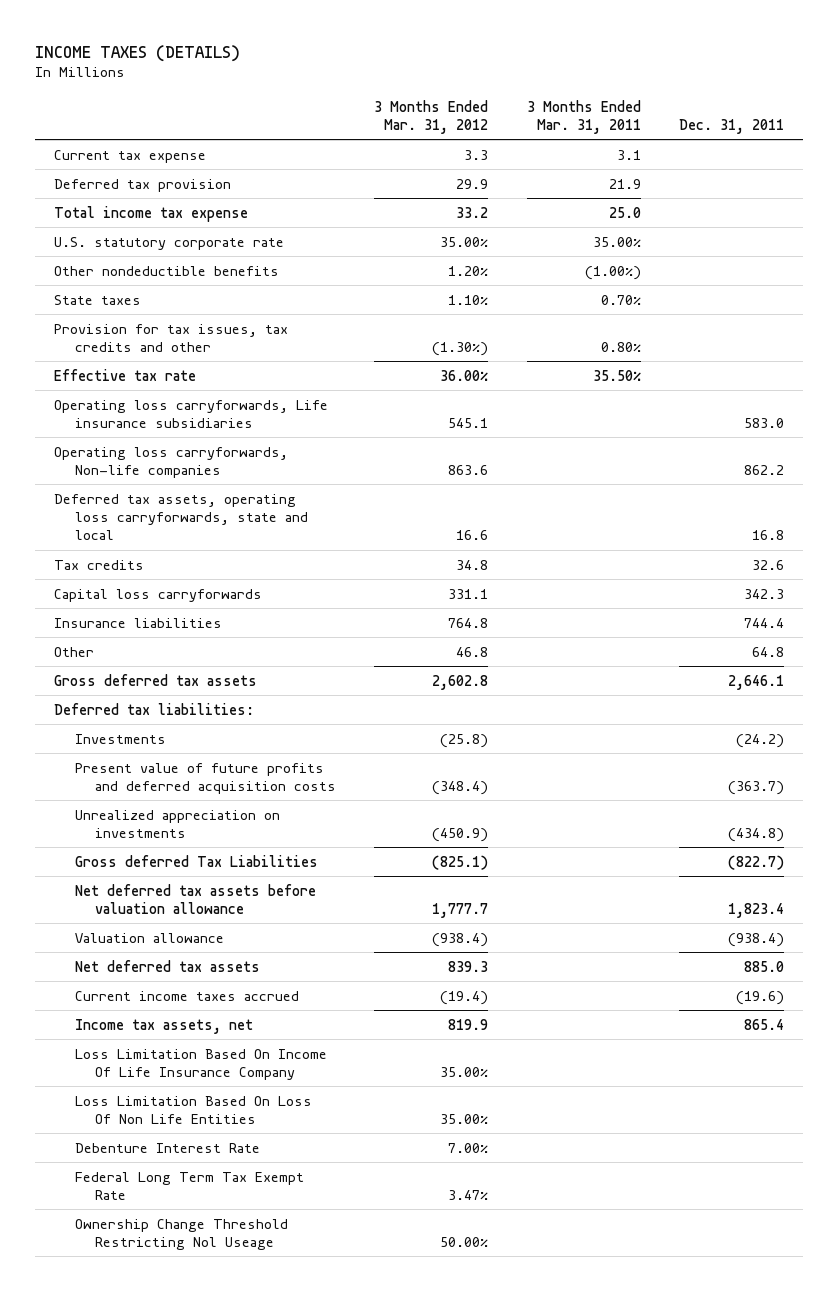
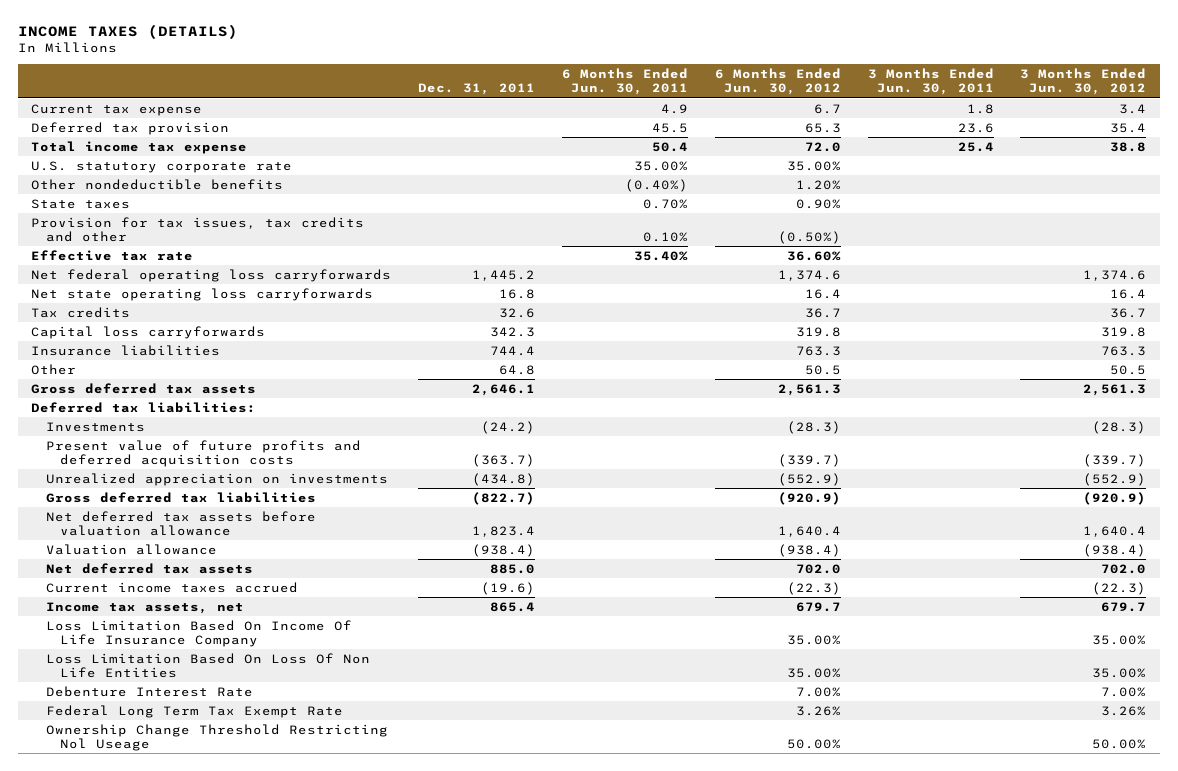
- | 3 Months Ended Mar. 31, 2012 | 3 Months Ended Mar. 31, 2011 | Dec. 31, 2011
+ | Dec. 31, 2011 | 6 Months Ended Jun. 30, 2011 | 6 Months Ended Jun. 30, 2012 | 3 Months Ended Jun. 30, 2011 | 3 Months Ended Jun. 30, 2012
- Operating loss carryforwards, Life insurance subsidiaries | 545.1 | | 583.0
- Operating loss carryforwards, Non-life companies | 863.6 | | 862.2
- Deferred tax assets, operating loss carryforwards, state and local | 16.6 | | 16.8
+ Net federal operating loss carryforwards | 1,445.2 | | 1,374.6 | | 1,374.6
+ Net state operating loss carryforwards | 16.8 | | 16.4 | | 16.4
- Gross deferred Tax Liabilities | (825.1) | | (822.7)
+ Gross deferred tax liabilities | (822.7) | | (920.9) | | (920.9)

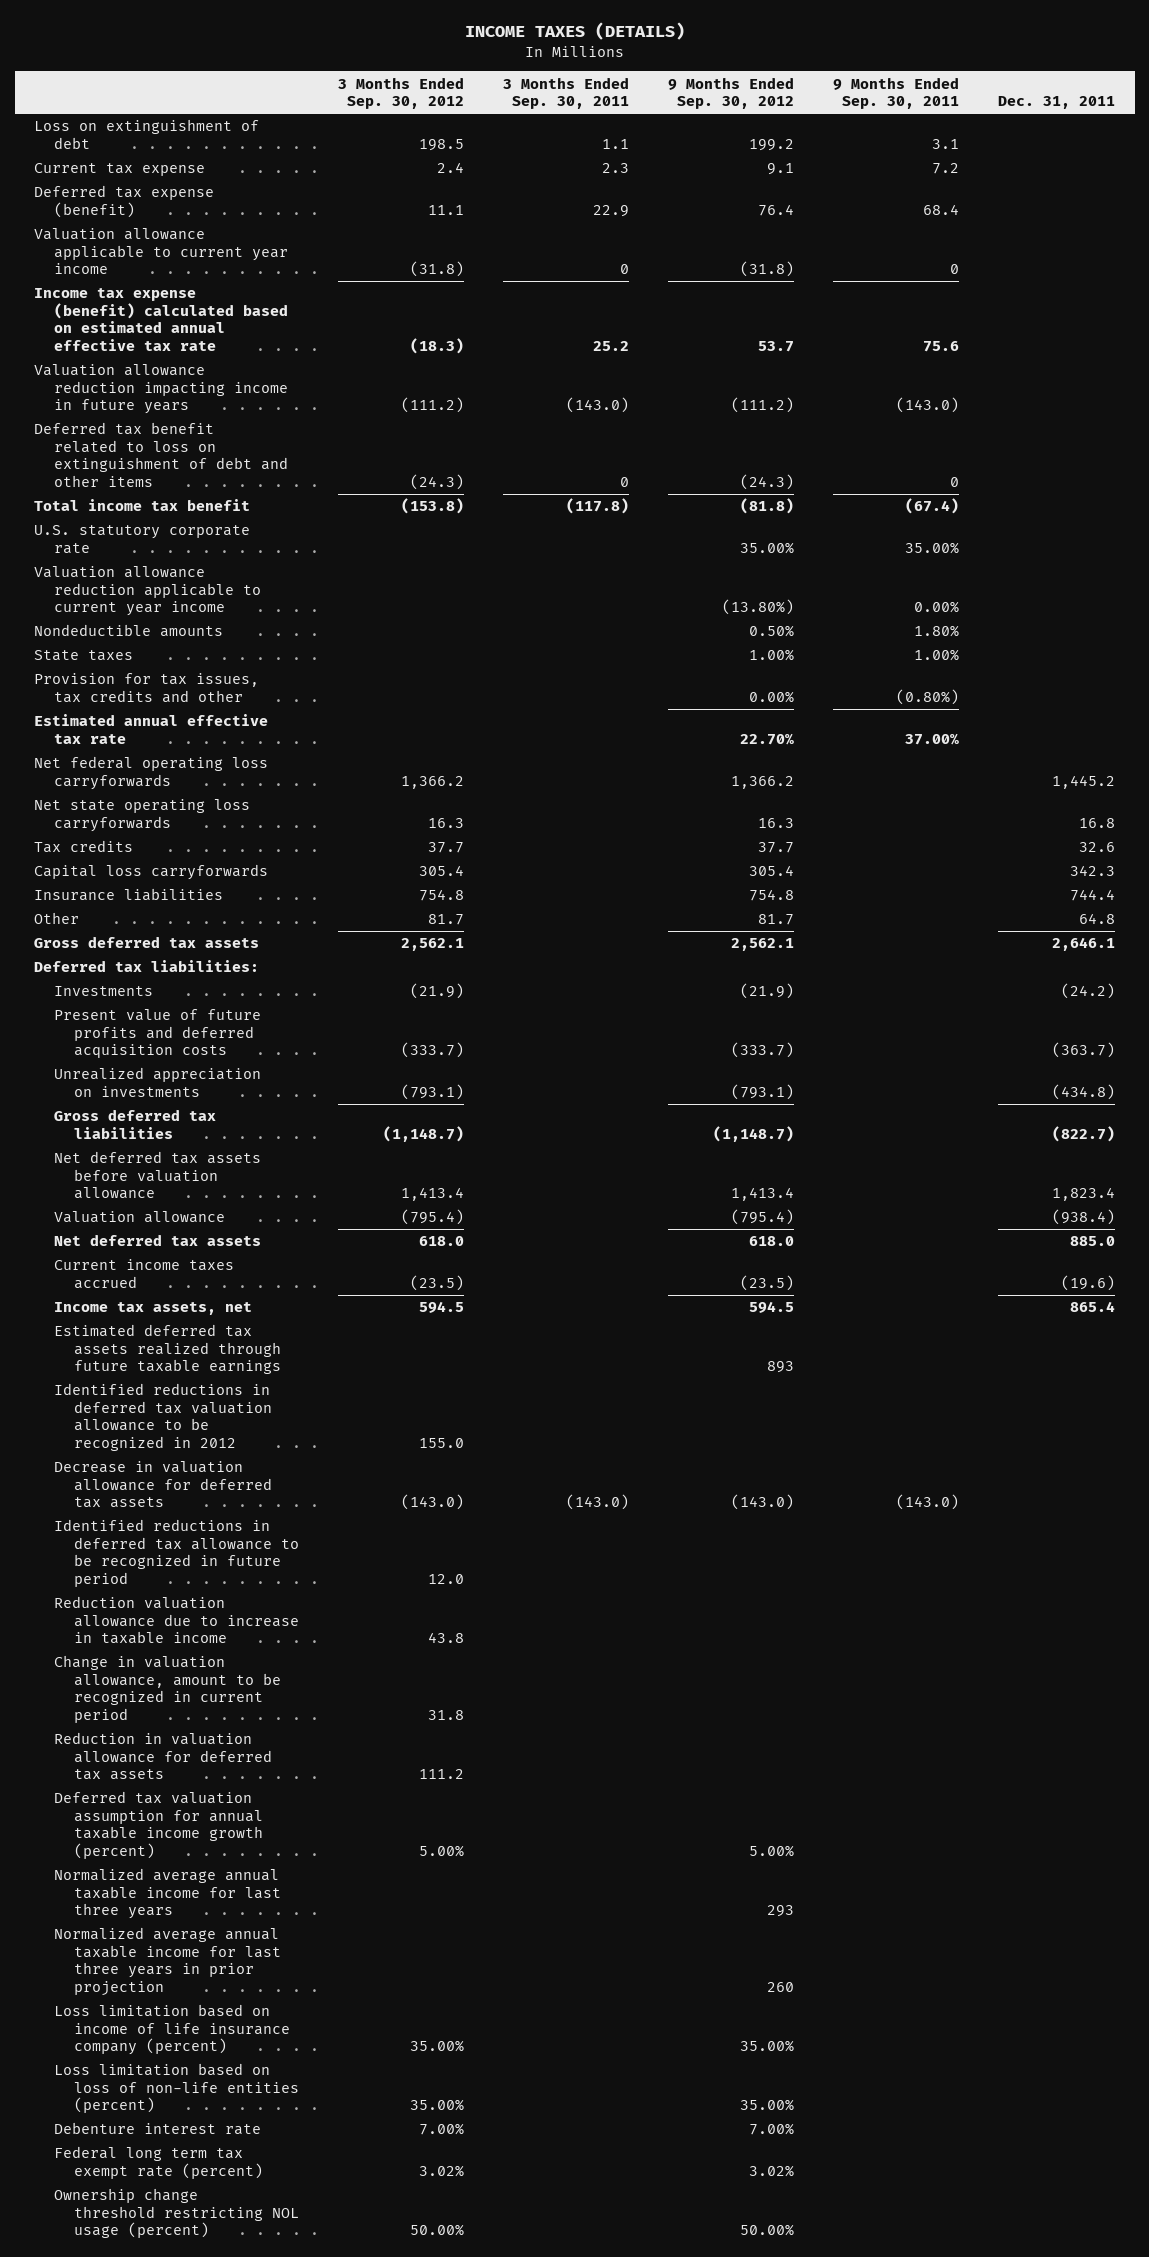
- | Dec. 31, 2011 | 6 Months Ended Jun. 30, 2011 | 6 Months Ended Jun. 30, 2012 | 3 Months Ended Jun. 30, 2011 | 3 Months Ended Jun. 30, 2012
+ | 3 Months Ended Sep. 30, 2012 | 3 Months Ended Sep. 30, 2011 | 9 Months Ended Sep. 30, 2012 | 9 Months Ended Sep. 30, 2011 | Dec. 31, 2011
+ Loss on extinguishment of debt | 198.5 | 1.1 | 199.2 | 3.1 |
- Deferred tax provision | | 45.5 | 65.3 | 23.6 | 35.4
- Total income tax expense | | 50.4 | 72.0 | 25.4 | 38.8
+ Deferred tax expense (benefit) | 11.1 | 22.9 | 76.4 | 68.4 |
+ Valuation allowance applicable to current year income | (31.8) | 0 | (31.8) | 0 |
+ Income tax expense (benefit) calculated based on estimated annual effective tax rate | (18.3) | 25.2 | 53.7 | 75.6 |
+ Valuation allowance reduction impacting income in future years | (111.2) | (143.0) | (111.2) | (143.0) |
+ Deferred tax benefit related to loss on extinguishment of debt and other items | (24.3) | 0 | (24.3) | 0 |
+ Total income tax benefit | (153.8) | (117.8) | (81.8) | (67.4) |
- Other nondeductible benefits | | (0.40%) | 1.20% | |
+ Valuation allowance reduction applicable to current year income | | | (13.80%) | 0.00% |
+ Nondeductible amounts | | | 0.50% | 1.80% |
- Effective tax rate | | 35.40% | 36.60% | |
+ Estimated annual effective tax rate | | | 22.70% | 37.00% |
- Loss Limitation Based On Income Of Life Insurance Company | | | 35.00% | | 35.00%
- Loss Limitation Based On Loss Of Non Life Entities | | | 35.00% | | 35.00%
- Debenture Interest Rate | | | 7.00% | | 7.00%
- Federal Long Term Tax Exempt Rate | | | 3.26% | | 3.26%
- Ownership Change Threshold Restricting Nol Useage | | | 50.00% | | 50.00%
+ Estimated deferred tax assets realized through future taxable earnings | | | 893 | |
+ Identified reductions in deferred tax valuation allowance to be recognized in 2012 | 155.0 | | | |
+ Decrease in valuation allowance for deferred tax assets | (143.0) | (143.0) | (143.0) | (143.0) |
+ Identified reductions in deferred tax allowance to be recognized in future period | 12.0 | | | |
+ Reduction valuation allowance due to increase in taxable income | 43.8 | | | |
+ Change in valuation allowance, amount to be recognized in current period | 31.8 | | | |
+ Reduction in valuation allowance for deferred tax assets | 111.2 | | | |
+ Deferred tax valuation assumption for annual taxable income growth (percent) | 5.00% | | 5.00% | |
+ Normalized average annual taxable income for last three years | | | 293 | |
+ Normalized average annual taxable income for last three years in prior projection | | | 260 | |
+ Loss limitation based on income of life insurance company (percent) | 35.00% | | 35.00% | |
+ Loss limitation based on loss of non-life entities (percent) | 35.00% | | 35.00% | |
+ Debenture interest rate | 7.00% | | 7.00% | |
+ Federal long term tax exempt rate (percent) | 3.02% | | 3.02% | |
+ Ownership change threshold restricting NOL usage (percent) | 50.00% | | 50.00% | |

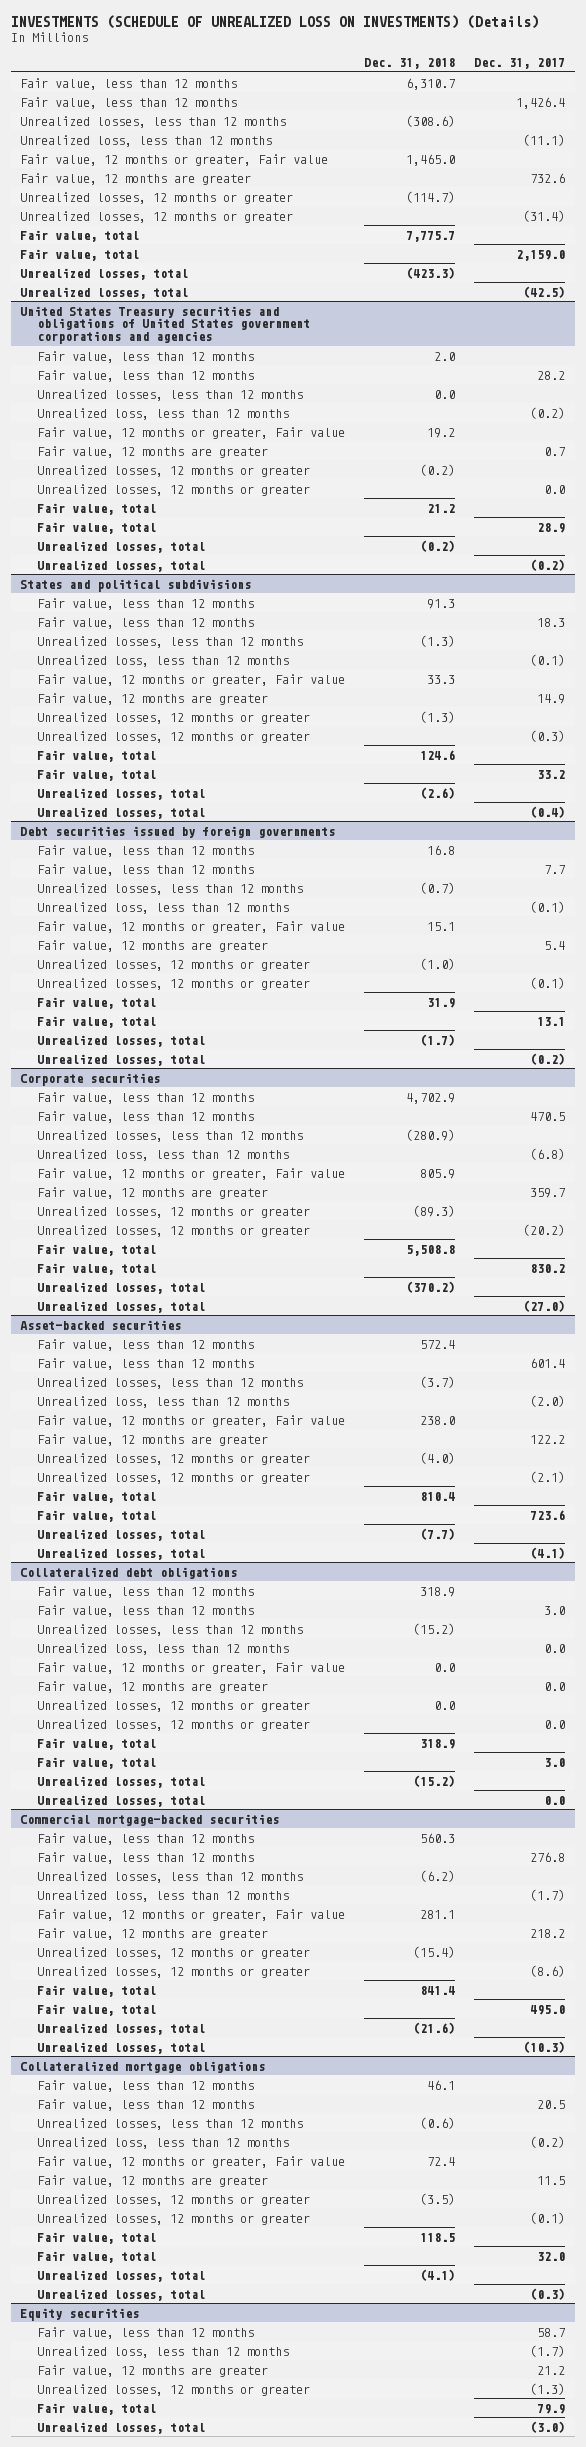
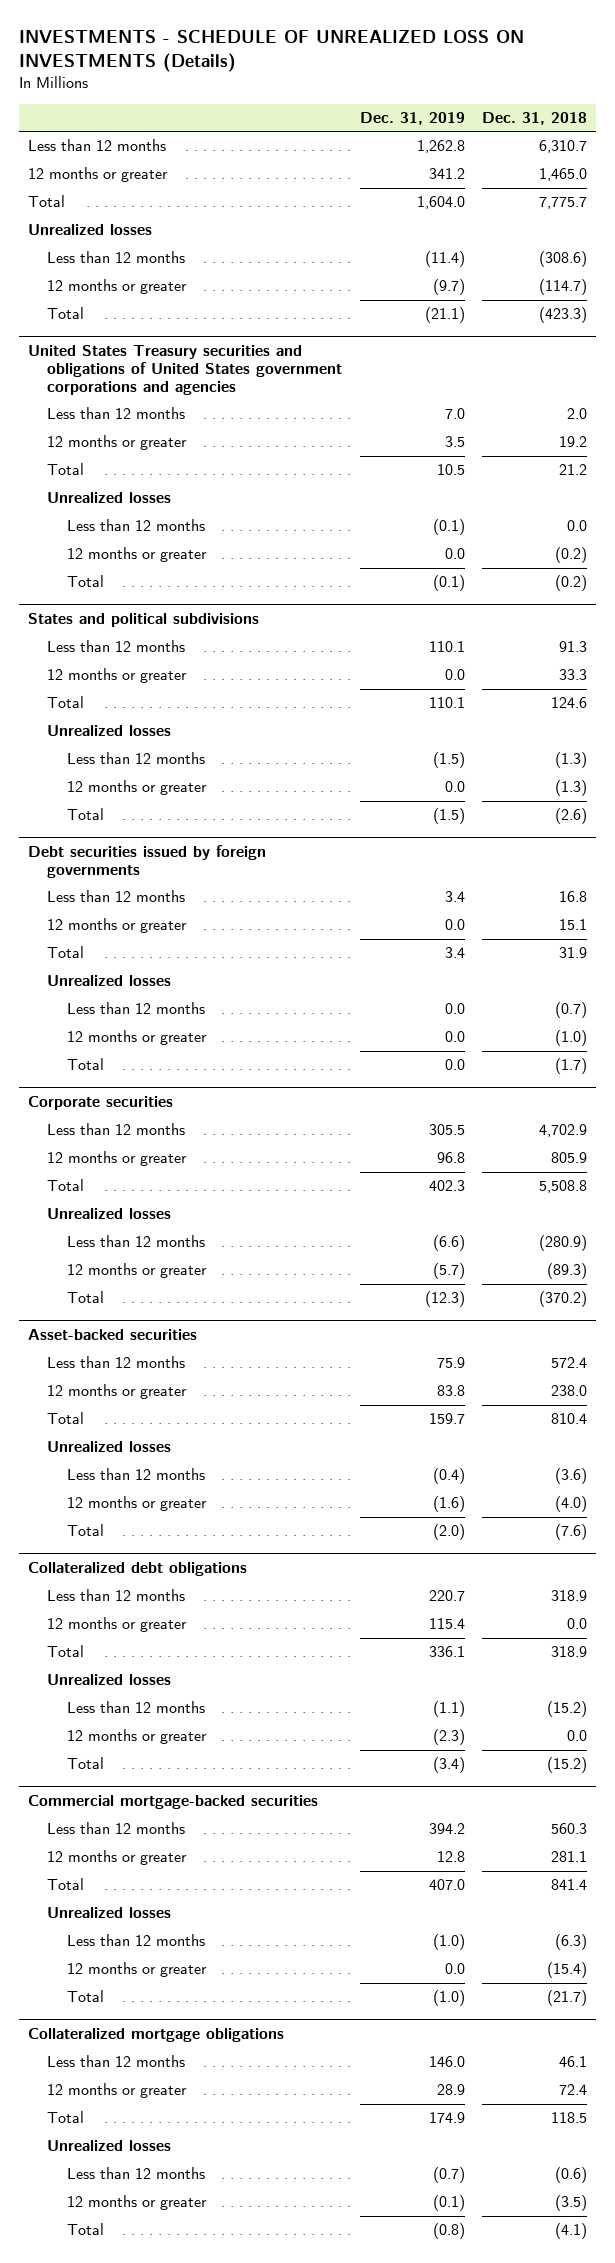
- INVESTMENTS (SCHEDULE OF UNREALIZED LOSS ON INVESTMENTS) (Details)
+ INVESTMENTS - SCHEDULE OF UNREALIZED LOSS ON INVESTMENTS (Details)
- | Dec. 31, 2018 | Dec. 31, 2017
+ | Dec. 31, 2019 | Dec. 31, 2018
- Fair value, less than 12 months | 6,310.7 |
- Fair value, less than 12 months | | 1,426.4
- Unrealized losses, less than 12 months | (308.6) |
- Unrealized loss, less than 12 months | | (11.1)
- Fair value, 12 months or greater, Fair value | 1,465.0 |
- Fair value, 12 months are greater | | 732.6
- Unrealized losses, 12 months or greater | (114.7) |
- Unrealized losses, 12 months or greater | | (31.4)
- Fair value, total | 7,775.7 |
- Fair value, total | | 2,159.0
- Unrealized losses, total | (423.3) |
- Unrealized losses, total | | (42.5)
+ Less than 12 months | 1,262.8 | 6,310.7
+ 12 months or greater | 341.2 | 1,465.0
+ Total | 1,604.0 | 7,775.7
+ Unrealized losses
+ Less than 12 months | (11.4) | (308.6)
+ 12 months or greater | (9.7) | (114.7)
+ Total | (21.1) | (423.3)
@ United States Treasury securities and obligations of United States government corporations and agencies
- Fair value, less than 12 months | 2.0 |
- Fair value, less than 12 months | | 28.2
- Unrealized losses, less than 12 months | 0.0 |
- Unrealized loss, less than 12 months | | (0.2)
- Fair value, 12 months or greater, Fair value | 19.2 |
- Fair value, 12 months are greater | | 0.7
- Unrealized losses, 12 months or greater | (0.2) |
- Unrealized losses, 12 months or greater | | 0.0
- Fair value, total | 21.2 |
- Fair value, total | | 28.9
- Unrealized losses, total | (0.2) |
- Unrealized losses, total | | (0.2)
+ Less than 12 months | 7.0 | 2.0
+ 12 months or greater | 3.5 | 19.2
+ Total | 10.5 | 21.2
+ Unrealized losses
+ Less than 12 months | (0.1) | 0.0
+ 12 months or greater | 0.0 | (0.2)
+ Total | (0.1) | (0.2)
@ States and political subdivisions
- Fair value, less than 12 months | 91.3 |
- Fair value, less than 12 months | | 18.3
- Unrealized losses, less than 12 months | (1.3) |
- Unrealized loss, less than 12 months | | (0.1)
- Fair value, 12 months or greater, Fair value | 33.3 |
- Fair value, 12 months are greater | | 14.9
- Unrealized losses, 12 months or greater | (1.3) |
- Unrealized losses, 12 months or greater | | (0.3)
- Fair value, total | 124.6 |
- Fair value, total | | 33.2
- Unrealized losses, total | (2.6) |
- Unrealized losses, total | | (0.4)
+ Less than 12 months | 110.1 | 91.3
+ 12 months or greater | 0.0 | 33.3
+ Total | 110.1 | 124.6
+ Unrealized losses
+ Less than 12 months | (1.5) | (1.3)
+ 12 months or greater | 0.0 | (1.3)
+ Total | (1.5) | (2.6)
@ Debt securities issued by foreign governments
- Fair value, less than 12 months | 16.8 |
- Fair value, less than 12 months | | 7.7
- Unrealized losses, less than 12 months | (0.7) |
- Unrealized loss, less than 12 months | | (0.1)
- Fair value, 12 months or greater, Fair value | 15.1 |
- Fair value, 12 months are greater | | 5.4
- Unrealized losses, 12 months or greater | (1.0) |
- Unrealized losses, 12 months or greater | | (0.1)
- Fair value, total | 31.9 |
- Fair value, total | | 13.1
- Unrealized losses, total | (1.7) |
- Unrealized losses, total | | (0.2)
+ Less than 12 months | 3.4 | 16.8
+ 12 months or greater | 0.0 | 15.1
+ Total | 3.4 | 31.9
+ Unrealized losses
+ Less than 12 months | 0.0 | (0.7)
+ 12 months or greater | 0.0 | (1.0)
+ Total | 0.0 | (1.7)
@ Corporate securities
- Fair value, less than 12 months | 4,702.9 |
- Fair value, less than 12 months | | 470.5
- Unrealized losses, less than 12 months | (280.9) |
- Unrealized loss, less than 12 months | | (6.8)
- Fair value, 12 months or greater, Fair value | 805.9 |
- Fair value, 12 months are greater | | 359.7
- Unrealized losses, 12 months or greater | (89.3) |
- Unrealized losses, 12 months or greater | | (20.2)
- Fair value, total | 5,508.8 |
- Fair value, total | | 830.2
- Unrealized losses, total | (370.2) |
- Unrealized losses, total | | (27.0)
+ Less than 12 months | 305.5 | 4,702.9
+ 12 months or greater | 96.8 | 805.9
+ Total | 402.3 | 5,508.8
+ Unrealized losses
+ Less than 12 months | (6.6) | (280.9)
+ 12 months or greater | (5.7) | (89.3)
+ Total | (12.3) | (370.2)
@ Asset-backed securities
- Fair value, less than 12 months | 572.4 |
- Fair value, less than 12 months | | 601.4
- Unrealized losses, less than 12 months | (3.7) |
- Unrealized loss, less than 12 months | | (2.0)
- Fair value, 12 months or greater, Fair value | 238.0 |
- Fair value, 12 months are greater | | 122.2
- Unrealized losses, 12 months or greater | (4.0) |
- Unrealized losses, 12 months or greater | | (2.1)
- Fair value, total | 810.4 |
- Fair value, total | | 723.6
- Unrealized losses, total | (7.7) |
- Unrealized losses, total | | (4.1)
+ Less than 12 months | 75.9 | 572.4
+ 12 months or greater | 83.8 | 238.0
+ Total | 159.7 | 810.4
+ Unrealized losses
+ Less than 12 months | (0.4) | (3.6)
+ 12 months or greater | (1.6) | (4.0)
+ Total | (2.0) | (7.6)
@ Collateralized debt obligations
- Fair value, less than 12 months | 318.9 |
- Fair value, less than 12 months | | 3.0
- Unrealized losses, less than 12 months | (15.2) |
- Unrealized loss, less than 12 months | | 0.0
- Fair value, 12 months or greater, Fair value | 0.0 |
- Fair value, 12 months are greater | | 0.0
- Unrealized losses, 12 months or greater | 0.0 |
- Unrealized losses, 12 months or greater | | 0.0
- Fair value, total | 318.9 |
- Fair value, total | | 3.0
- Unrealized losses, total | (15.2) |
- Unrealized losses, total | | 0.0
+ Less than 12 months | 220.7 | 318.9
+ 12 months or greater | 115.4 | 0.0
+ Total | 336.1 | 318.9
+ Unrealized losses
+ Less than 12 months | (1.1) | (15.2)
+ 12 months or greater | (2.3) | 0.0
+ Total | (3.4) | (15.2)
@ Commercial mortgage-backed securities
- Fair value, less than 12 months | 560.3 |
- Fair value, less than 12 months | | 276.8
- Unrealized losses, less than 12 months | (6.2) |
- Unrealized loss, less than 12 months | | (1.7)
- Fair value, 12 months or greater, Fair value | 281.1 |
- Fair value, 12 months are greater | | 218.2
- Unrealized losses, 12 months or greater | (15.4) |
- Unrealized losses, 12 months or greater | | (8.6)
- Fair value, total | 841.4 |
- Fair value, total | | 495.0
- Unrealized losses, total | (21.6) |
- Unrealized losses, total | | (10.3)
+ Less than 12 months | 394.2 | 560.3
+ 12 months or greater | 12.8 | 281.1
+ Total | 407.0 | 841.4
+ Unrealized losses
+ Less than 12 months | (1.0) | (6.3)
+ 12 months or greater | 0.0 | (15.4)
+ Total | (1.0) | (21.7)
@ Collateralized mortgage obligations
- Fair value, less than 12 months | 46.1 |
- Fair value, less than 12 months | | 20.5
- Unrealized losses, less than 12 months | (0.6) |
- Unrealized loss, less than 12 months | | (0.2)
- Fair value, 12 months or greater, Fair value | 72.4 |
- Fair value, 12 months are greater | | 11.5
- Unrealized losses, 12 months or greater | (3.5) |
- Unrealized losses, 12 months or greater | | (0.1)
- Fair value, total | 118.5 |
- Fair value, total | | 32.0
- Unrealized losses, total | (4.1) |
- Unrealized losses, total | | (0.3)
- Equity securities
- Fair value, less than 12 months | | 58.7
- Unrealized loss, less than 12 months | | (1.7)
- Fair value, 12 months are greater | | 21.2
- Unrealized losses, 12 months or greater | | (1.3)
- Fair value, total | | 79.9
- Unrealized losses, total | | (3.0)
@ Collateralized mortgage obligations
+ Less than 12 months | 146.0 | 46.1
+ 12 months or greater | 28.9 | 72.4
+ Total | 174.9 | 118.5
+ Unrealized losses
+ Less than 12 months | (0.7) | (0.6)
+ 12 months or greater | (0.1) | (3.5)
+ Total | (0.8) | (4.1)

